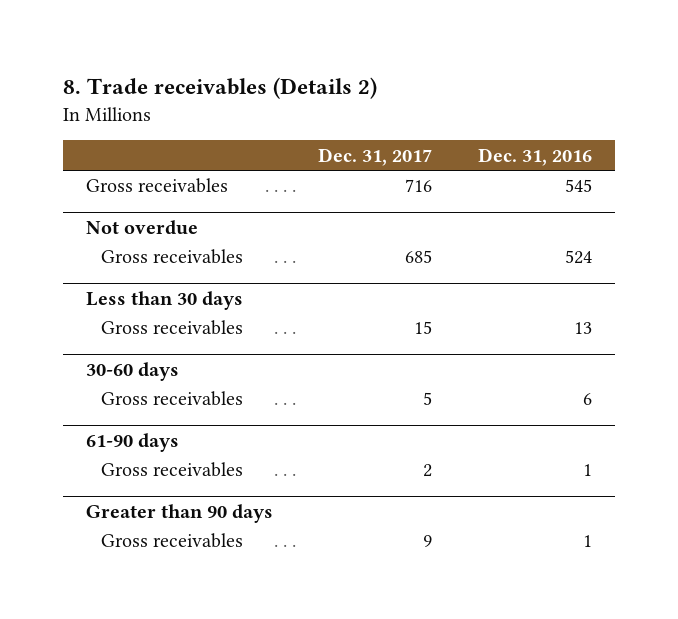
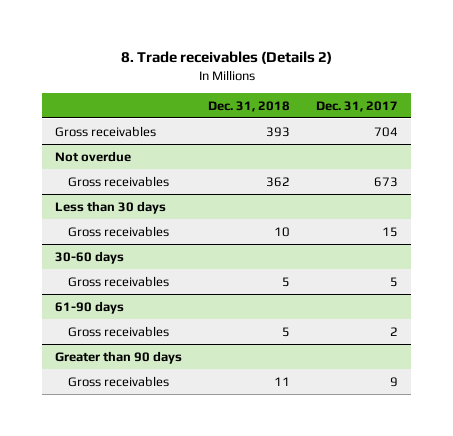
- | Dec. 31, 2017 | Dec. 31, 2016
+ | Dec. 31, 2018 | Dec. 31, 2017
- Gross receivables | 716 | 545
+ Gross receivables | 393 | 704
@ Not overdue
- Gross receivables | 685 | 524
+ Gross receivables | 362 | 673

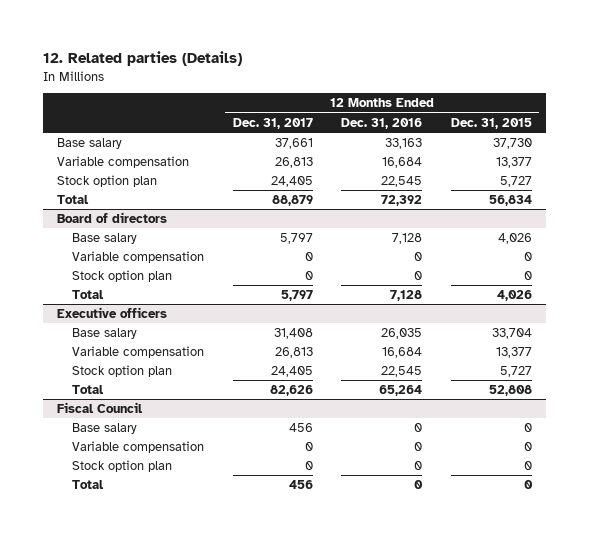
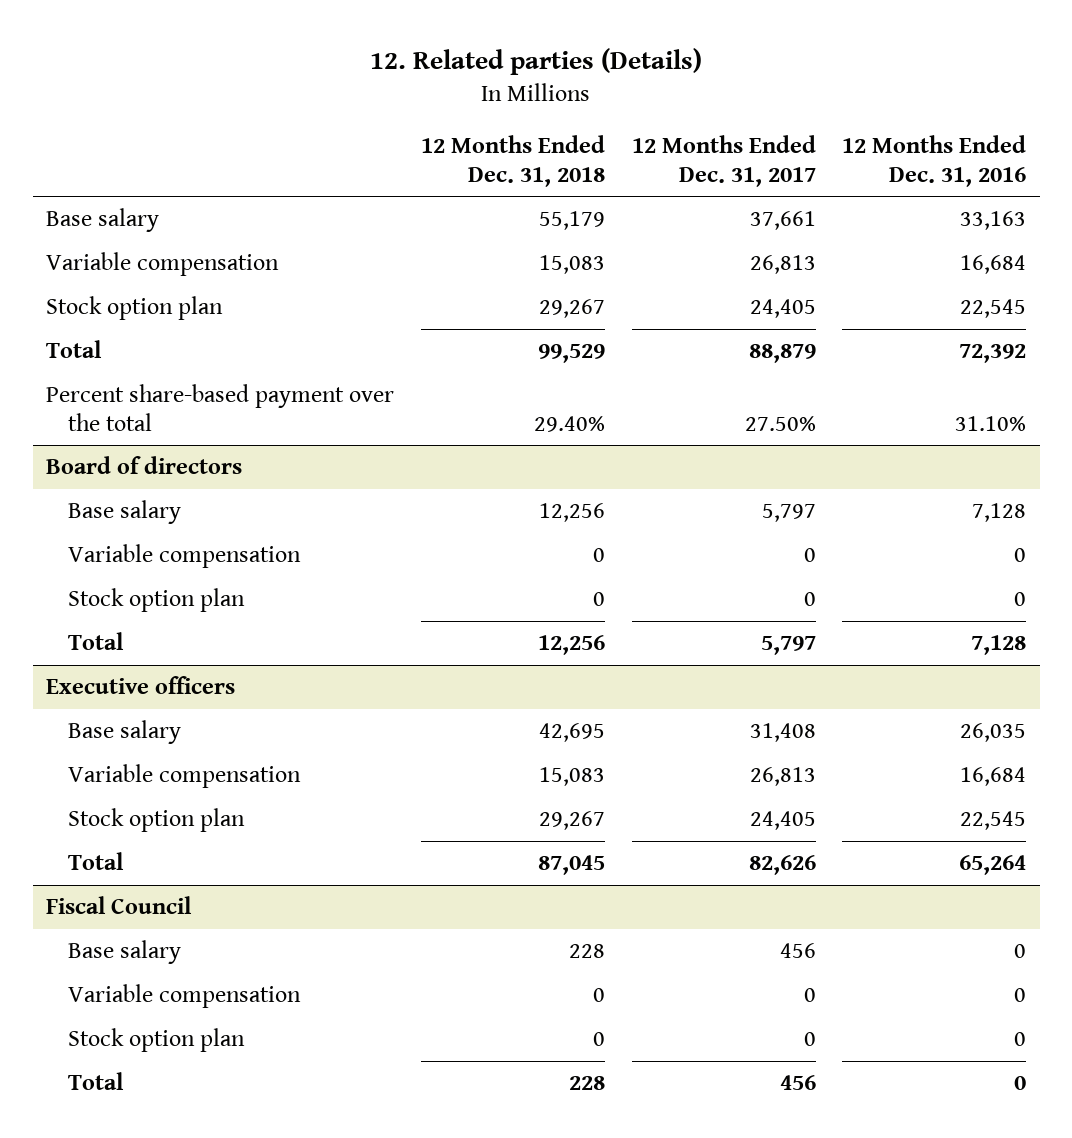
- | 12 Months Ended Dec. 31, 2017 | 12 Months Ended Dec. 31, 2016 | 12 Months Ended Dec. 31, 2015
+ | 12 Months Ended Dec. 31, 2018 | 12 Months Ended Dec. 31, 2017 | 12 Months Ended Dec. 31, 2016
+ Percent share-based payment over the total | 29.40% | 27.50% | 31.10%

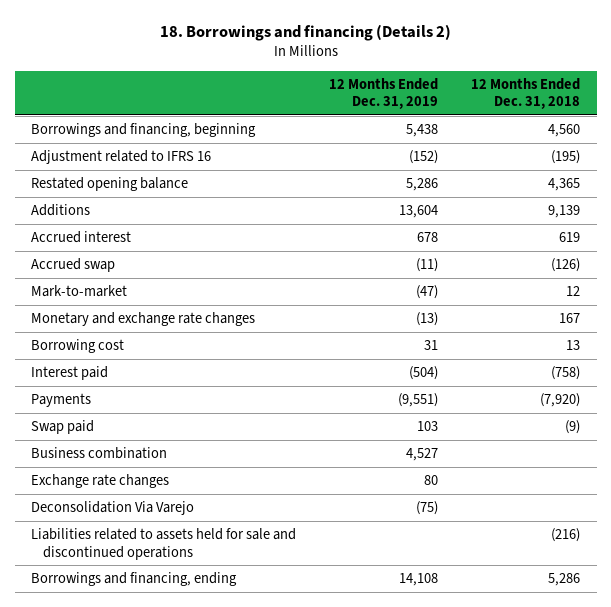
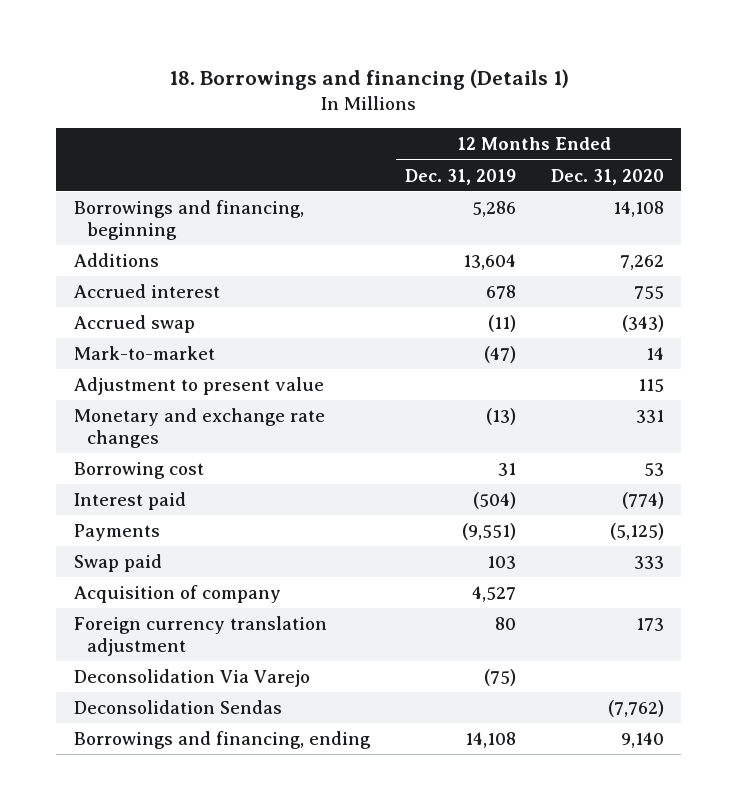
- 18. Borrowings and financing (Details 2)
+ 18. Borrowings and financing (Details 1)
- | 12 Months Ended Dec. 31, 2019 | 12 Months Ended Dec. 31, 2018
+ | 12 Months Ended Dec. 31, 2019 | 12 Months Ended Dec. 31, 2020
- Borrowings and financing, beginning | 5,438 | 4,560
- Adjustment related to IFRS 16 | (152) | (195)
- Restated opening balance | 5,286 | 4,365
+ Borrowings and financing, beginning | 5,286 | 14,108
+ Adjustment to present value | | 115
- Business combination | 4,527 |
- Exchange rate changes | 80 |
+ Acquisition of company | 4,527 |
+ Foreign currency translation adjustment | 80 | 173
- Liabilities related to assets held for sale and discontinued operations | | (216)
+ Deconsolidation Sendas | | (7,762)

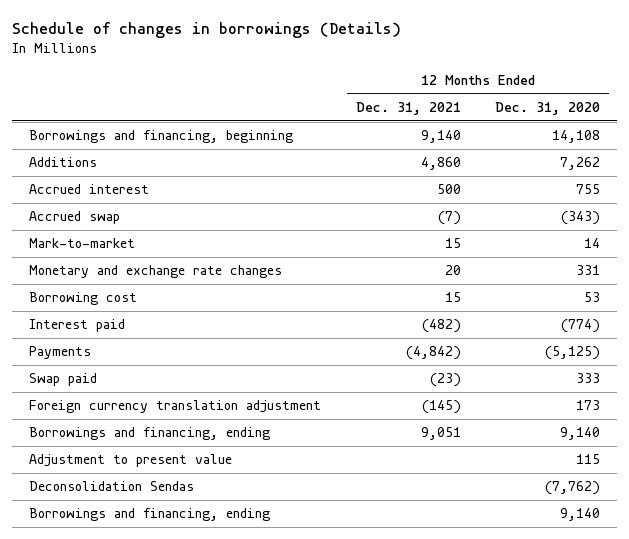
- 18. Borrowings and financing (Details 1)
+ Schedule of changes in borrowings (Details)
- | 12 Months Ended Dec. 31, 2019 | 12 Months Ended Dec. 31, 2020
+ | 12 Months Ended Dec. 31, 2021 | 12 Months Ended Dec. 31, 2020
- Acquisition of company | 4,527 |
- Deconsolidation Via Varejo | (75) |
+ Borrowings and financing, ending | 9,051 | 9,140
moved down: Adjustment to present value | | 115

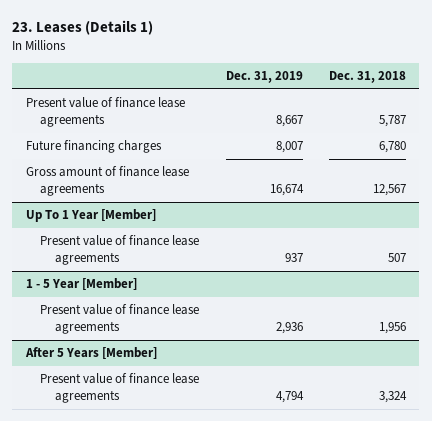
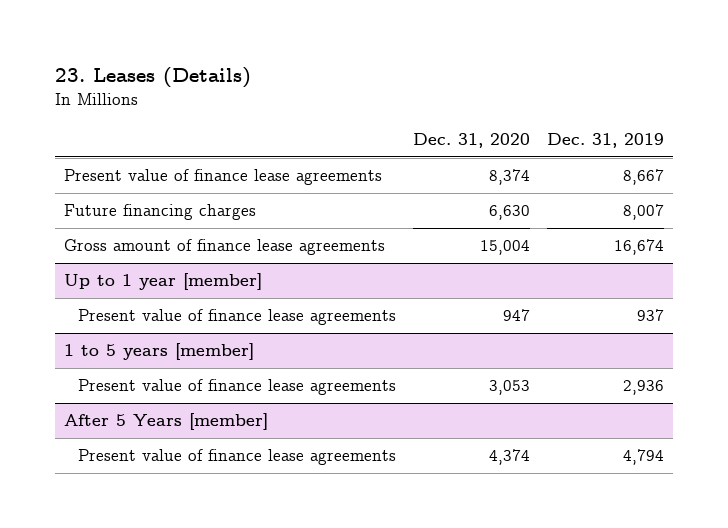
- 23. Leases (Details 1)
+ 23. Leases (Details)
- | Dec. 31, 2019 | Dec. 31, 2018
+ | Dec. 31, 2020 | Dec. 31, 2019
- Up To 1 Year [Member]
+ Up to 1 year [member]
- 1 - 5 Year [Member]
+ 1 to 5 years [member]
- After 5 Years [Member]
+ After 5 Years [member]

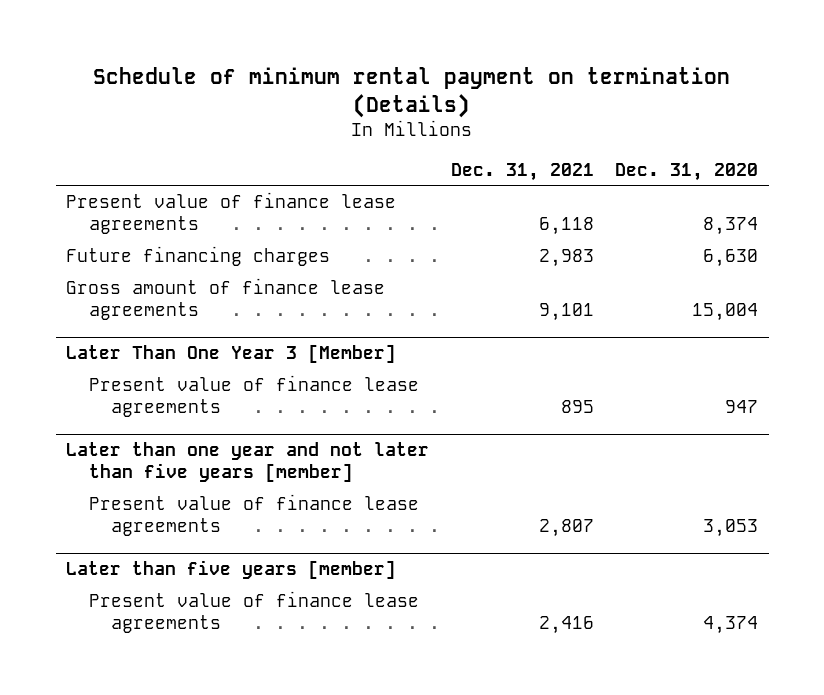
- 23. Leases (Details)
+ Schedule of minimum rental payment on termination (Details)
- | Dec. 31, 2020 | Dec. 31, 2019
+ | Dec. 31, 2021 | Dec. 31, 2020
- Up to 1 year [member]
+ Later Than One Year 3 [Member]
- 1 to 5 years [member]
+ Later than one year and not later than five years [member]
- After 5 Years [member]
+ Later than five years [member]

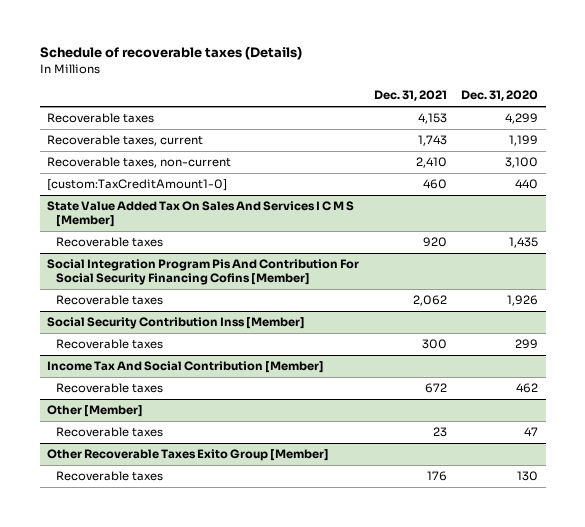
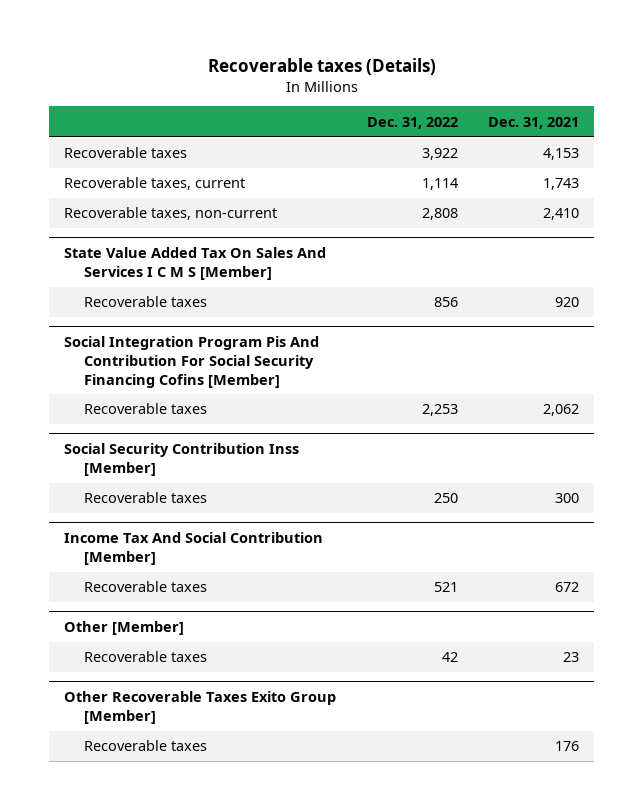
- Schedule of recoverable taxes (Details)
+ Recoverable taxes (Details)
- | Dec. 31, 2021 | Dec. 31, 2020
+ | Dec. 31, 2022 | Dec. 31, 2021
- [custom:TaxCreditAmount1-0] | 460 | 440

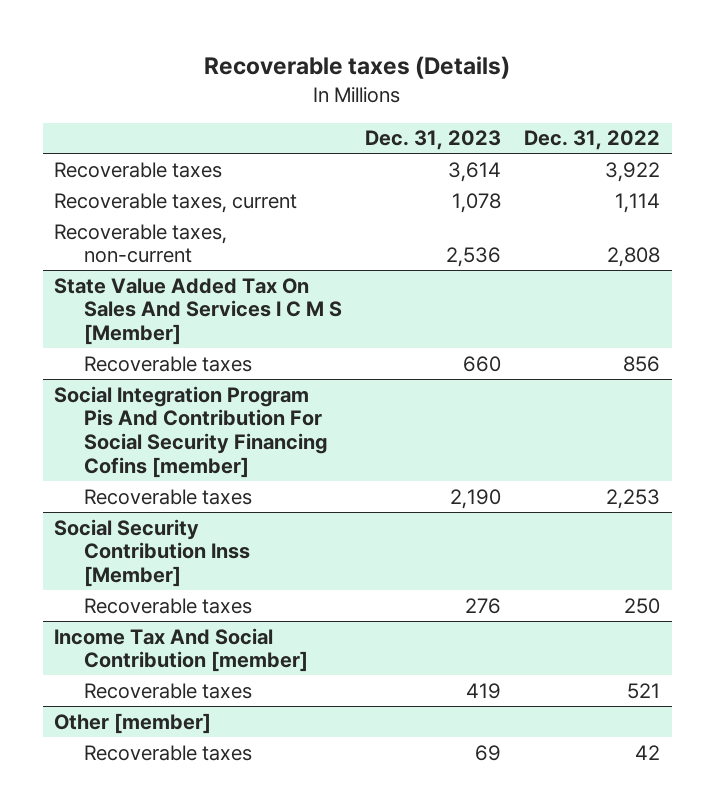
- | Dec. 31, 2022 | Dec. 31, 2021
+ | Dec. 31, 2023 | Dec. 31, 2022
- Social Integration Program Pis And Contribution For Social Security Financing Cofins [Member]
+ Social Integration Program Pis And Contribution For Social Security Financing Cofins [member]
- Income Tax And Social Contribution [Member]
+ Income Tax And Social Contribution [member]
- Other [Member]
+ Other [member]
- Other Recoverable Taxes Exito Group [Member]
- Recoverable taxes | | 176

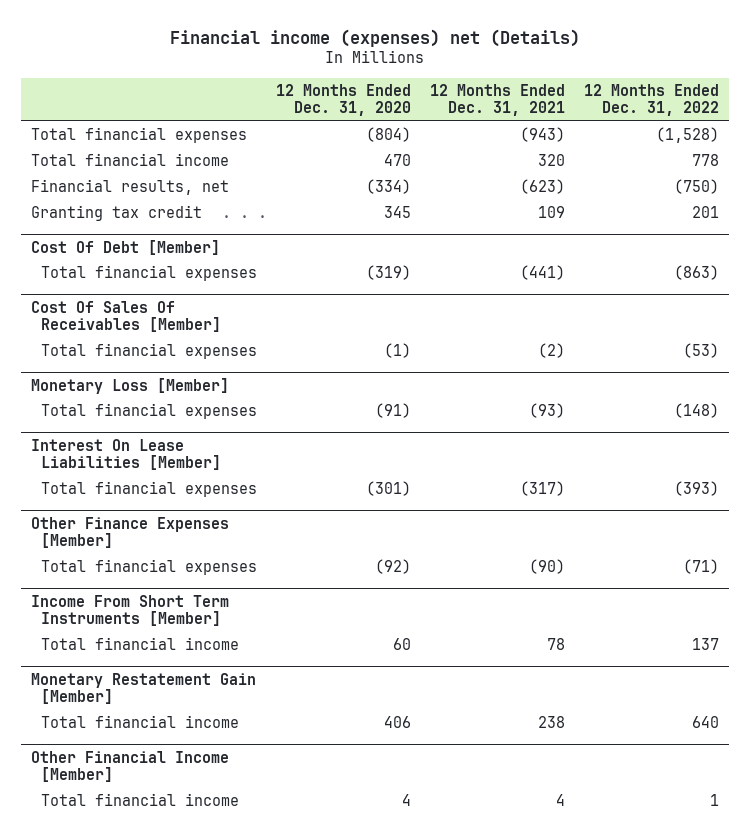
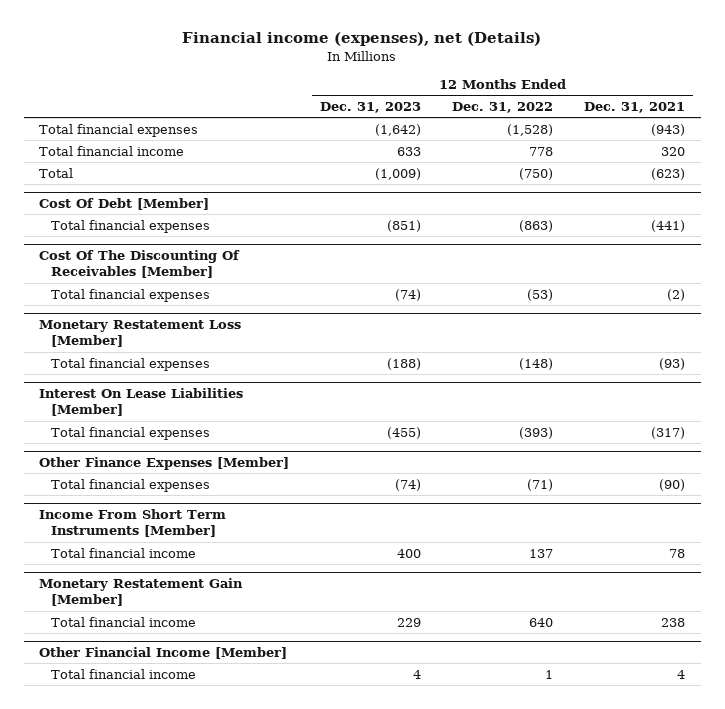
- Financial income (expenses) net (Details)
+ Financial income (expenses), net (Details)
- | 12 Months Ended Dec. 31, 2020 | 12 Months Ended Dec. 31, 2021 | 12 Months Ended Dec. 31, 2022
+ | 12 Months Ended Dec. 31, 2023 | 12 Months Ended Dec. 31, 2022 | 12 Months Ended Dec. 31, 2021
- Financial results, net | (334) | (623) | (750)
- Granting tax credit | 345 | 109 | 201
+ Total | (1,009) | (750) | (623)
- Cost Of Sales Of Receivables [Member]
+ Cost Of The Discounting Of Receivables [Member]
- Monetary Loss [Member]
+ Monetary Restatement Loss [Member]

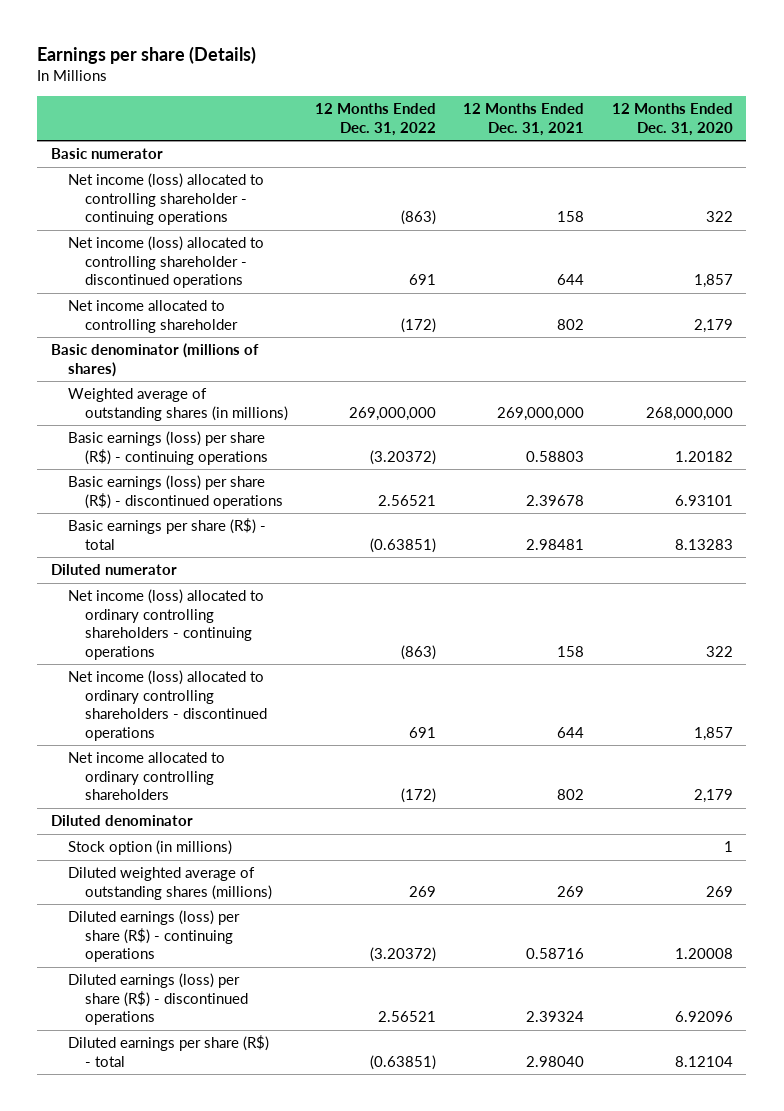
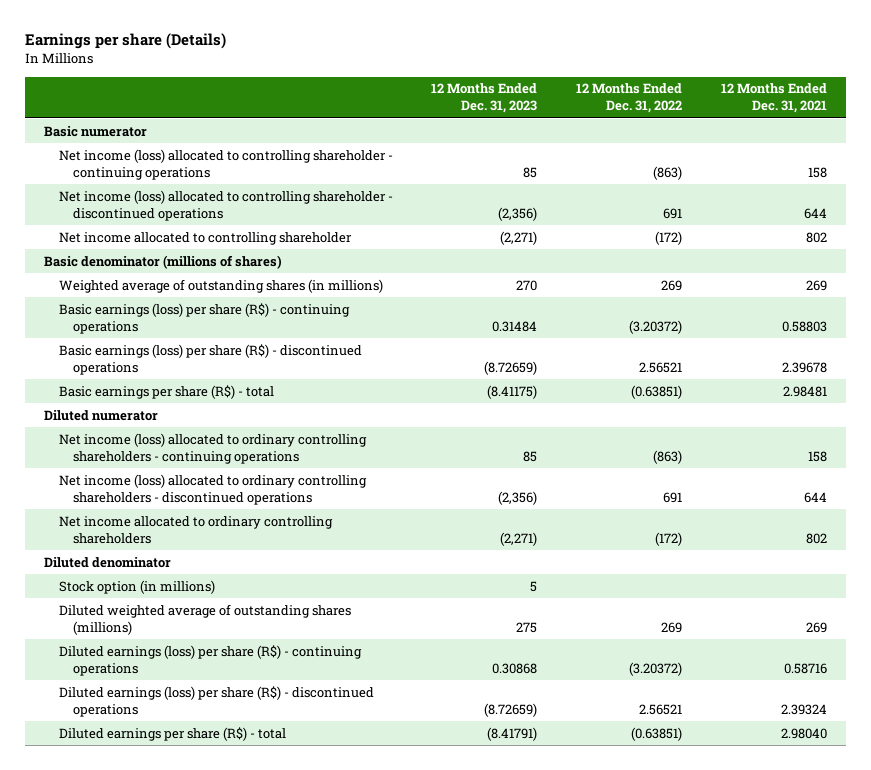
- | 12 Months Ended Dec. 31, 2022 | 12 Months Ended Dec. 31, 2021 | 12 Months Ended Dec. 31, 2020
+ | 12 Months Ended Dec. 31, 2023 | 12 Months Ended Dec. 31, 2022 | 12 Months Ended Dec. 31, 2021
- Weighted average of outstanding shares (in millions) | 269,000,000 | 269,000,000 | 268,000,000
+ Weighted average of outstanding shares (in millions) | 270 | 269 | 269

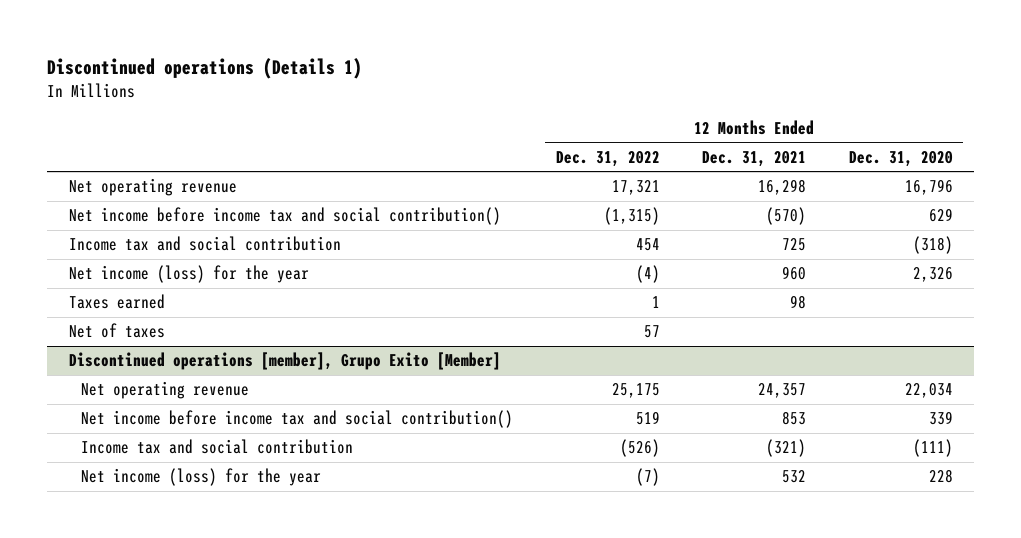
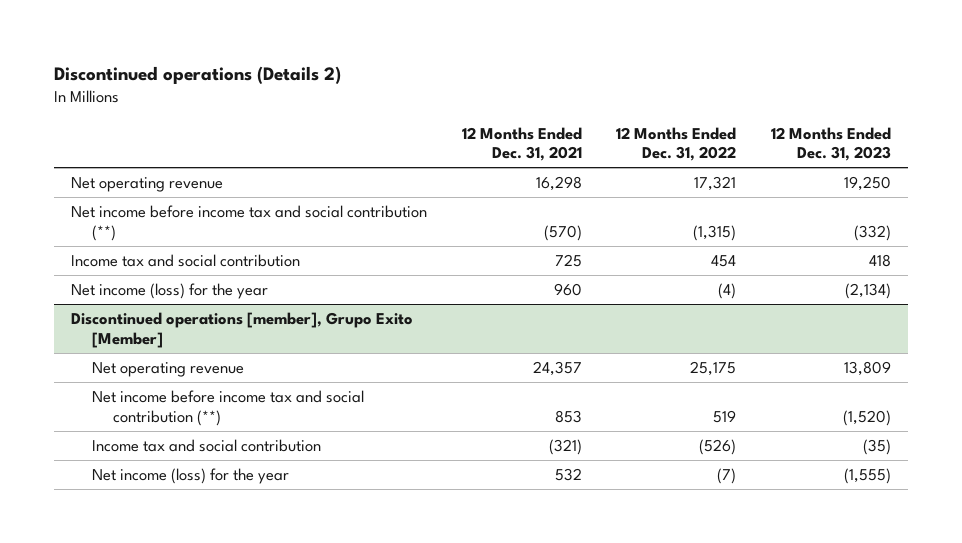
- Discontinued operations (Details 1)
+ Discontinued operations (Details 2)
- | 12 Months Ended Dec. 31, 2022 | 12 Months Ended Dec. 31, 2021 | 12 Months Ended Dec. 31, 2020
+ | 12 Months Ended Dec. 31, 2021 | 12 Months Ended Dec. 31, 2022 | 12 Months Ended Dec. 31, 2023
- Net income before income tax and social contribution() | (1,315) | (570) | 629
+ Net income before income tax and social contribution (**) | (570) | (1,315) | (332)
- Taxes earned | 1 | 98 |
- Net of taxes | 57 | |
@ Discontinued operations [member], Grupo Exito [Member]
- Net income before income tax and social contribution() | 519 | 853 | 339
+ Net income before income tax and social contribution (**) | 853 | 519 | (1,520)

